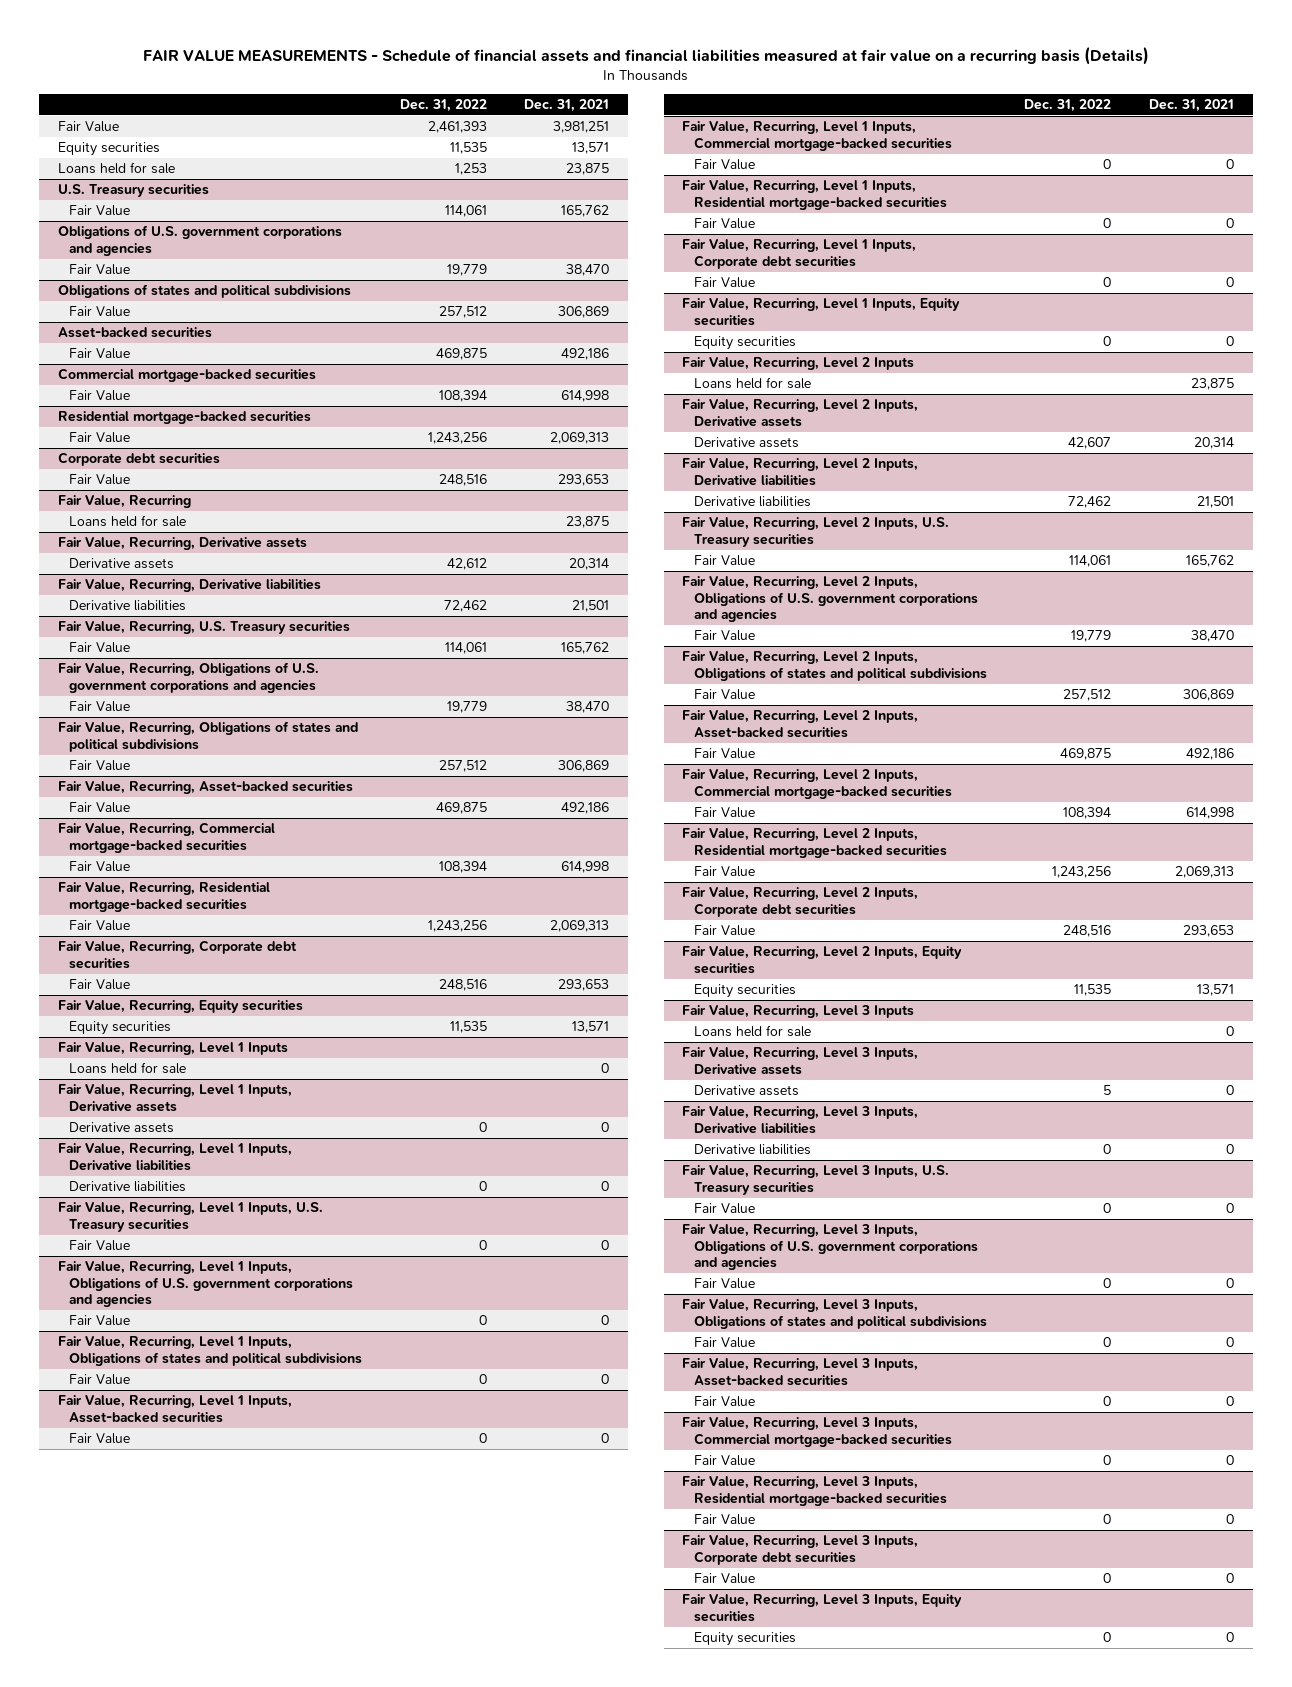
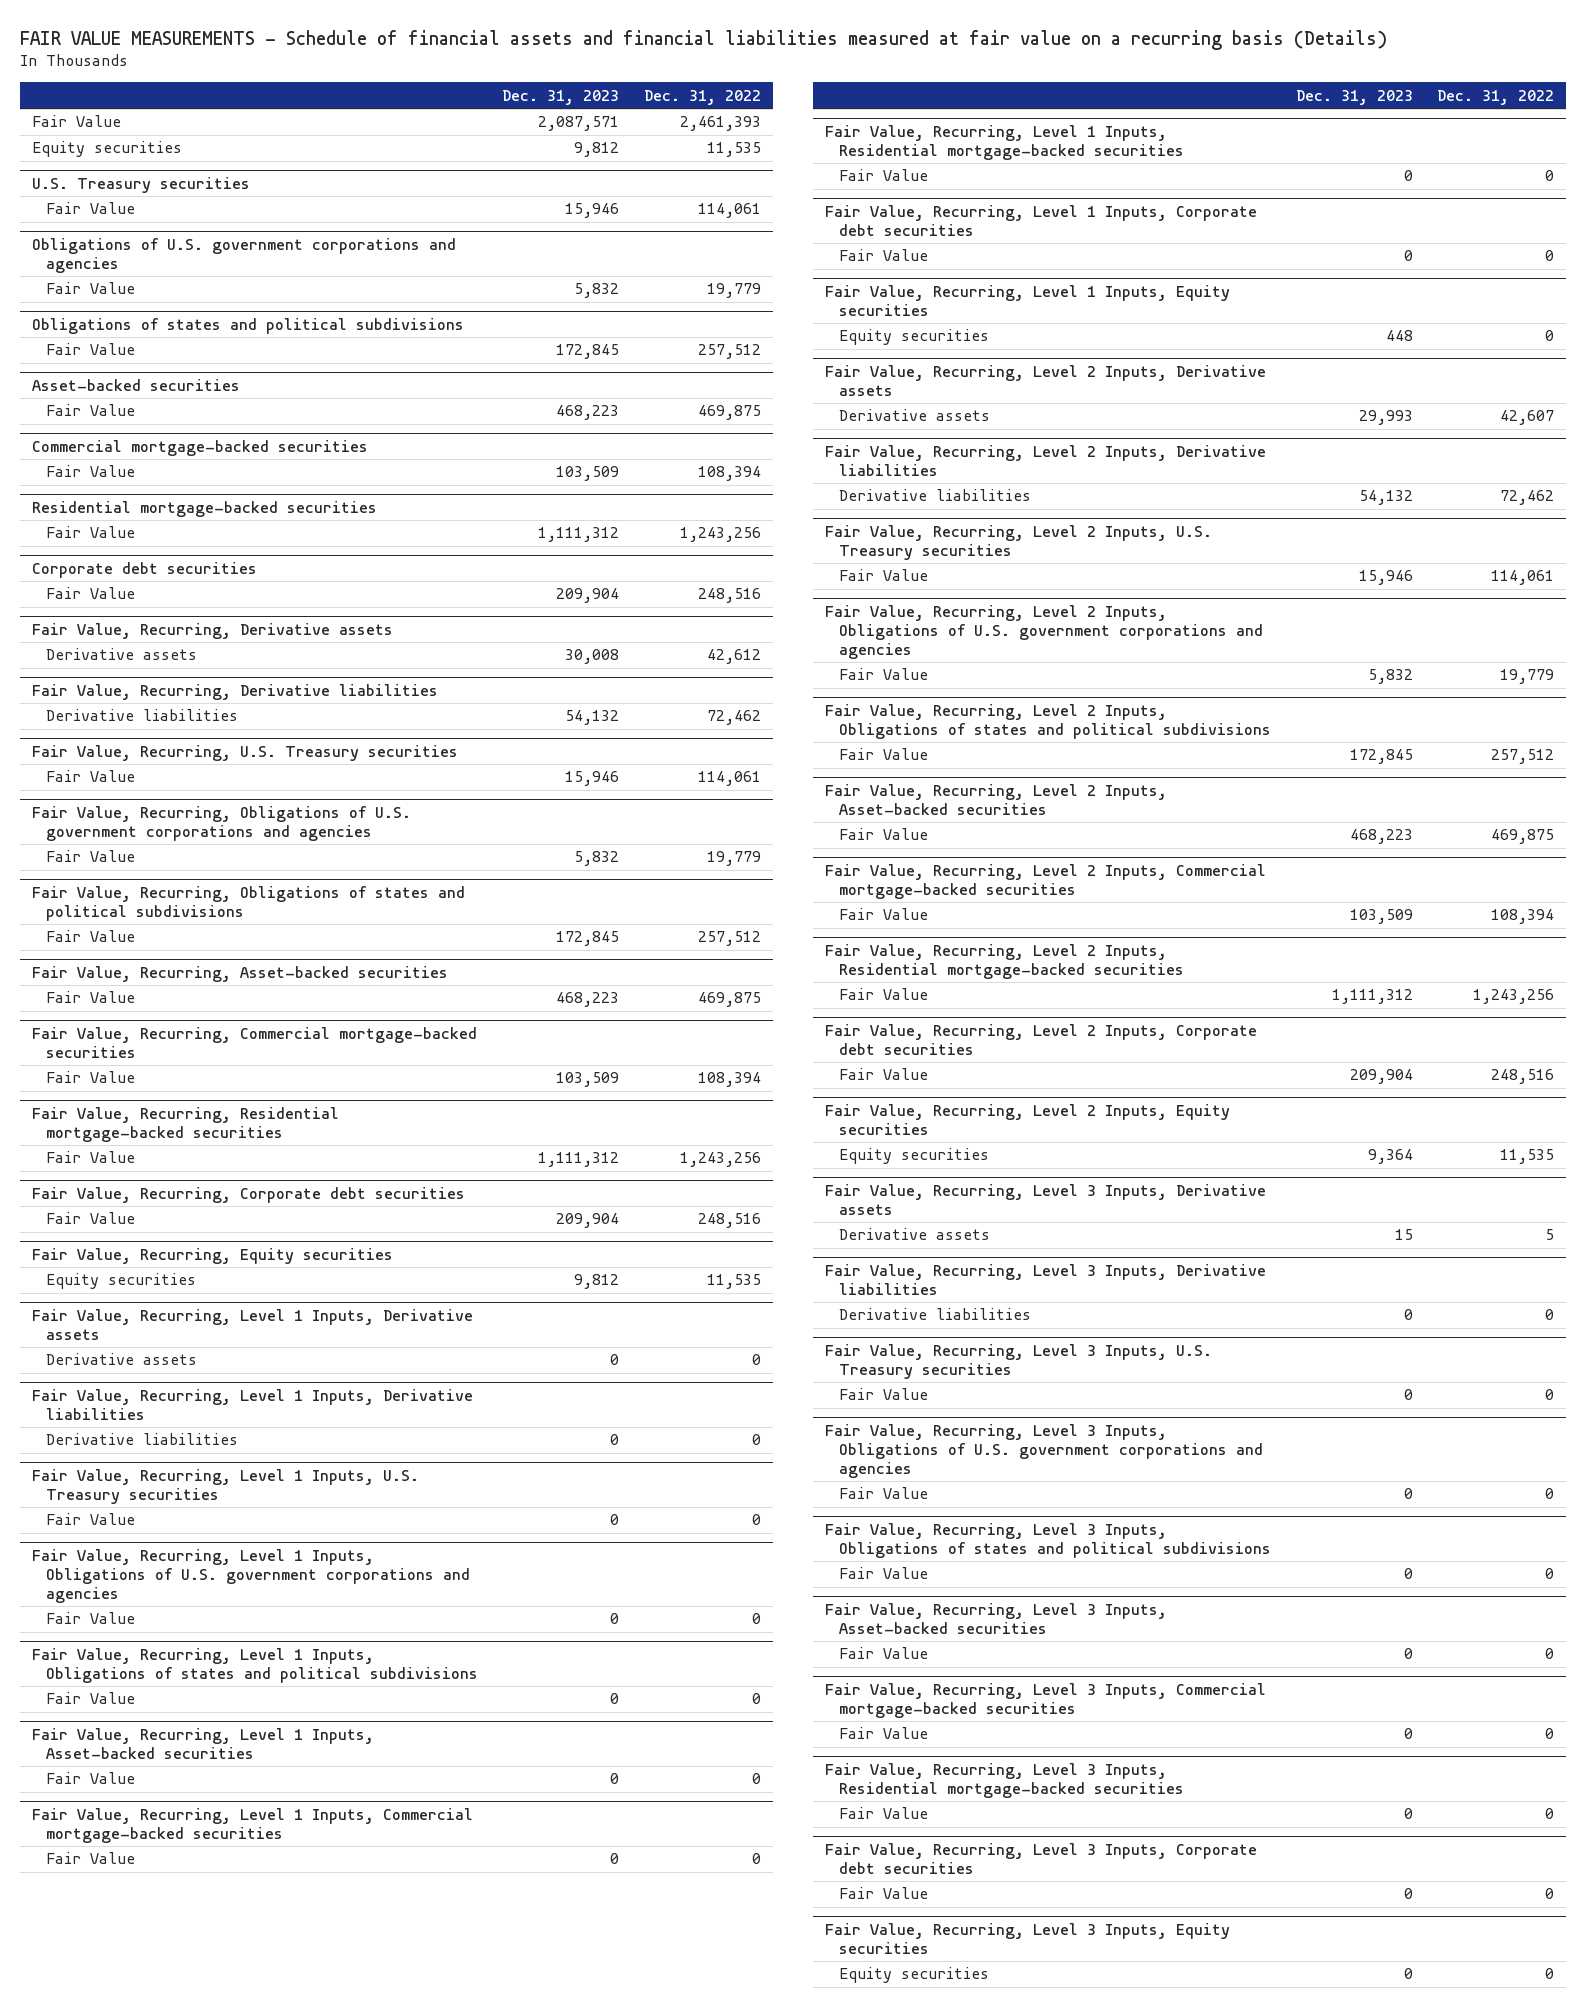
- | Dec. 31, 2022 | Dec. 31, 2021
+ | Dec. 31, 2023 | Dec. 31, 2022
- Loans held for sale | 1,253 | 23,875
- Fair Value, Recurring
- Loans held for sale | | 23,875
- Fair Value, Recurring, Level 1 Inputs
- Loans held for sale | | 0
- Fair Value, Recurring, Level 2 Inputs
- Loans held for sale | | 23,875
- Fair Value, Recurring, Level 3 Inputs
- Loans held for sale | | 0

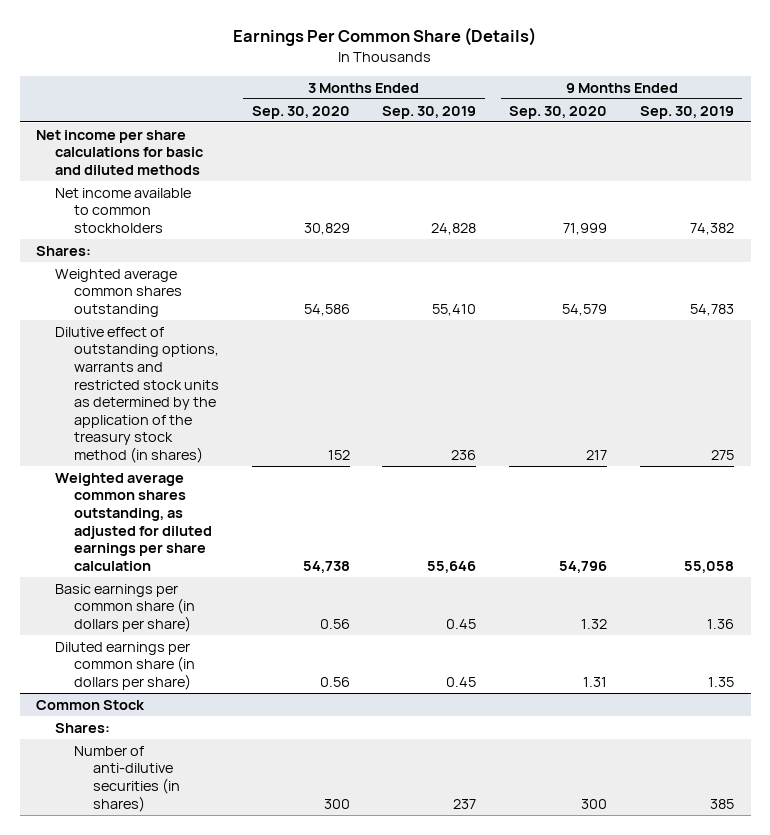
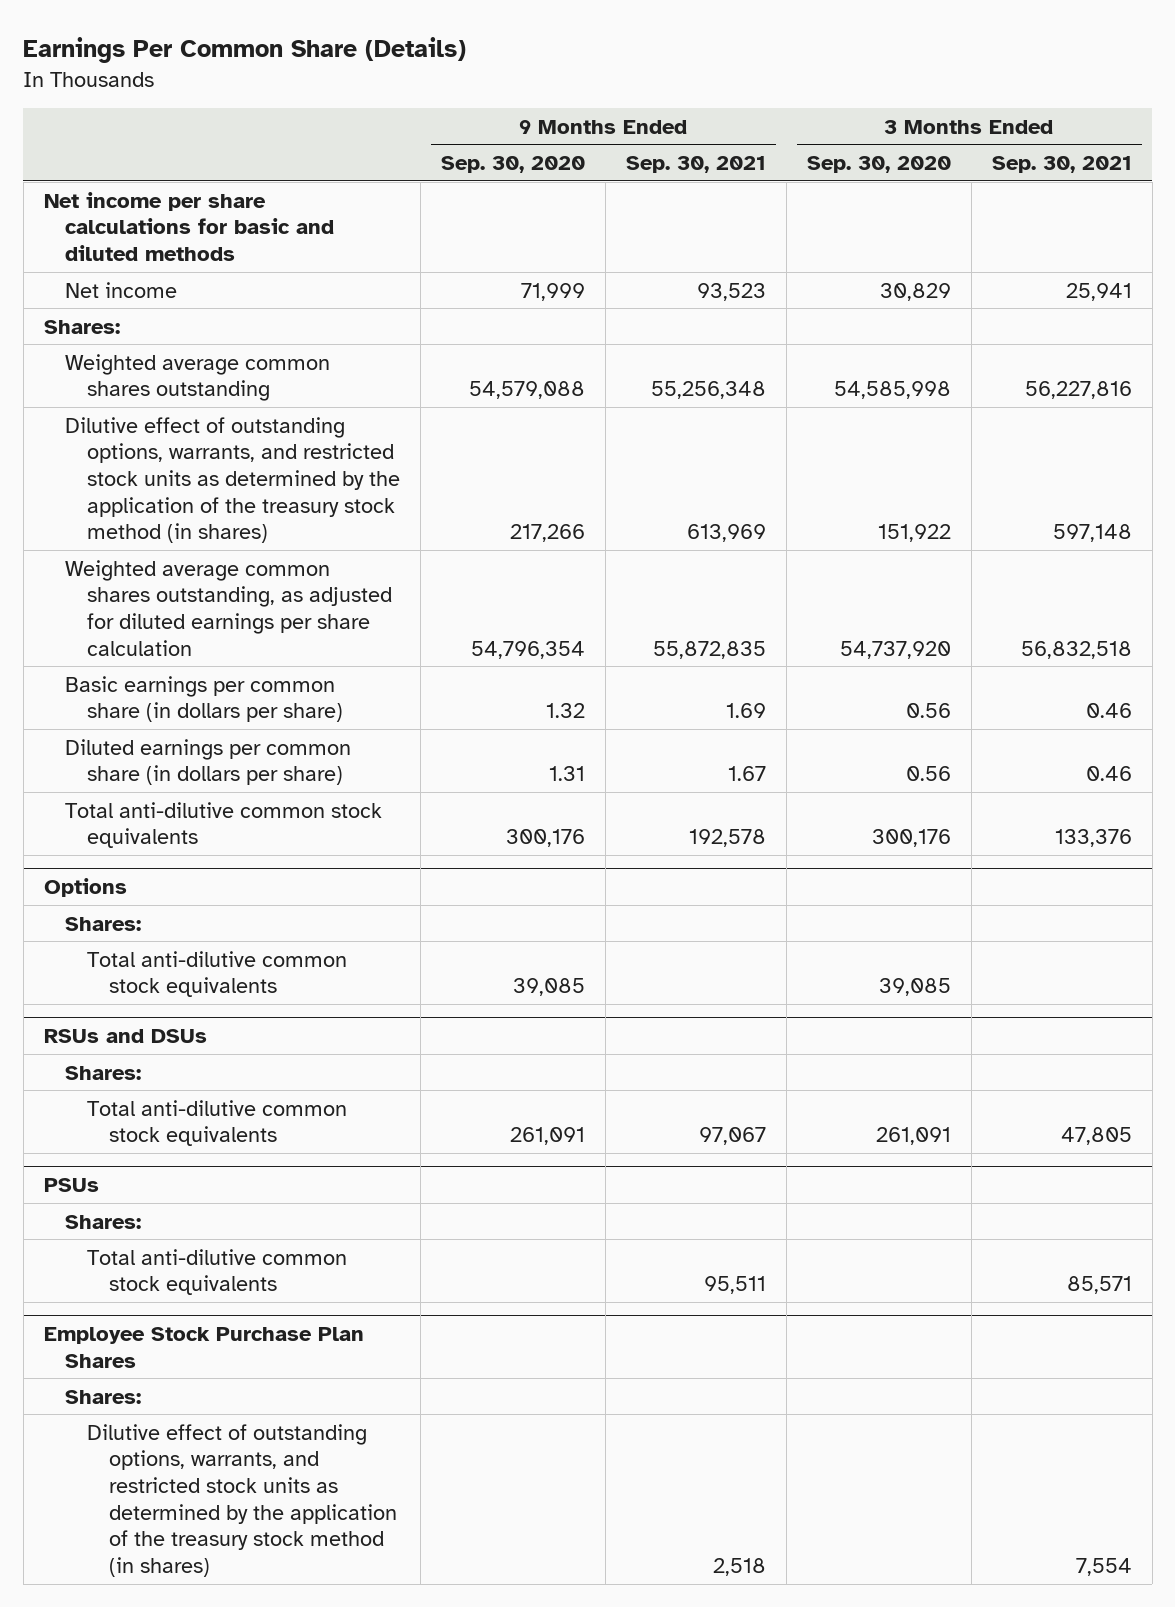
- | 3 Months Ended Sep. 30, 2020 | 3 Months Ended Sep. 30, 2019 | 9 Months Ended Sep. 30, 2020 | 9 Months Ended Sep. 30, 2019
+ | 9 Months Ended Sep. 30, 2020 | 9 Months Ended Sep. 30, 2021 | 3 Months Ended Sep. 30, 2020 | 3 Months Ended Sep. 30, 2021
- Net income available to common stockholders | 30,829 | 24,828 | 71,999 | 74,382
+ Net income | 71,999 | 93,523 | 30,829 | 25,941
- Weighted average common shares outstanding | 54,586 | 55,410 | 54,579 | 54,783
- Dilutive effect of outstanding options, warrants and restricted stock units as determined by the application of the treasury stock method (in shares) | 152 | 236 | 217 | 275
- Weighted average common shares outstanding, as adjusted for diluted earnings per share calculation | 54,738 | 55,646 | 54,796 | 55,058
+ Weighted average common shares outstanding | 54,579,088 | 55,256,348 | 54,585,998 | 56,227,816
+ Dilutive effect of outstanding options, warrants, and restricted stock units as determined by the application of the treasury stock method (in shares) | 217,266 | 613,969 | 151,922 | 597,148
+ Weighted average common shares outstanding, as adjusted for diluted earnings per share calculation | 54,796,354 | 55,872,835 | 54,737,920 | 56,832,518
- Common Stock
+ Total anti-dilutive common stock equivalents | 300,176 | 192,578 | 300,176 | 133,376
+ Options
- Number of anti-dilutive securities (in shares) | 300 | 237 | 300 | 385
+ Total anti-dilutive common stock equivalents | 39,085 | | 39,085 |
+ RSUs and DSUs
+ Shares:
+ Total anti-dilutive common stock equivalents | 261,091 | 97,067 | 261,091 | 47,805
+ PSUs
+ Shares:
+ Total anti-dilutive common stock equivalents | | 95,511 | | 85,571
+ Employee Stock Purchase Plan Shares
+ Shares:
+ Dilutive effect of outstanding options, warrants, and restricted stock units as determined by the application of the treasury stock method (in shares) | | 2,518 | | 7,554

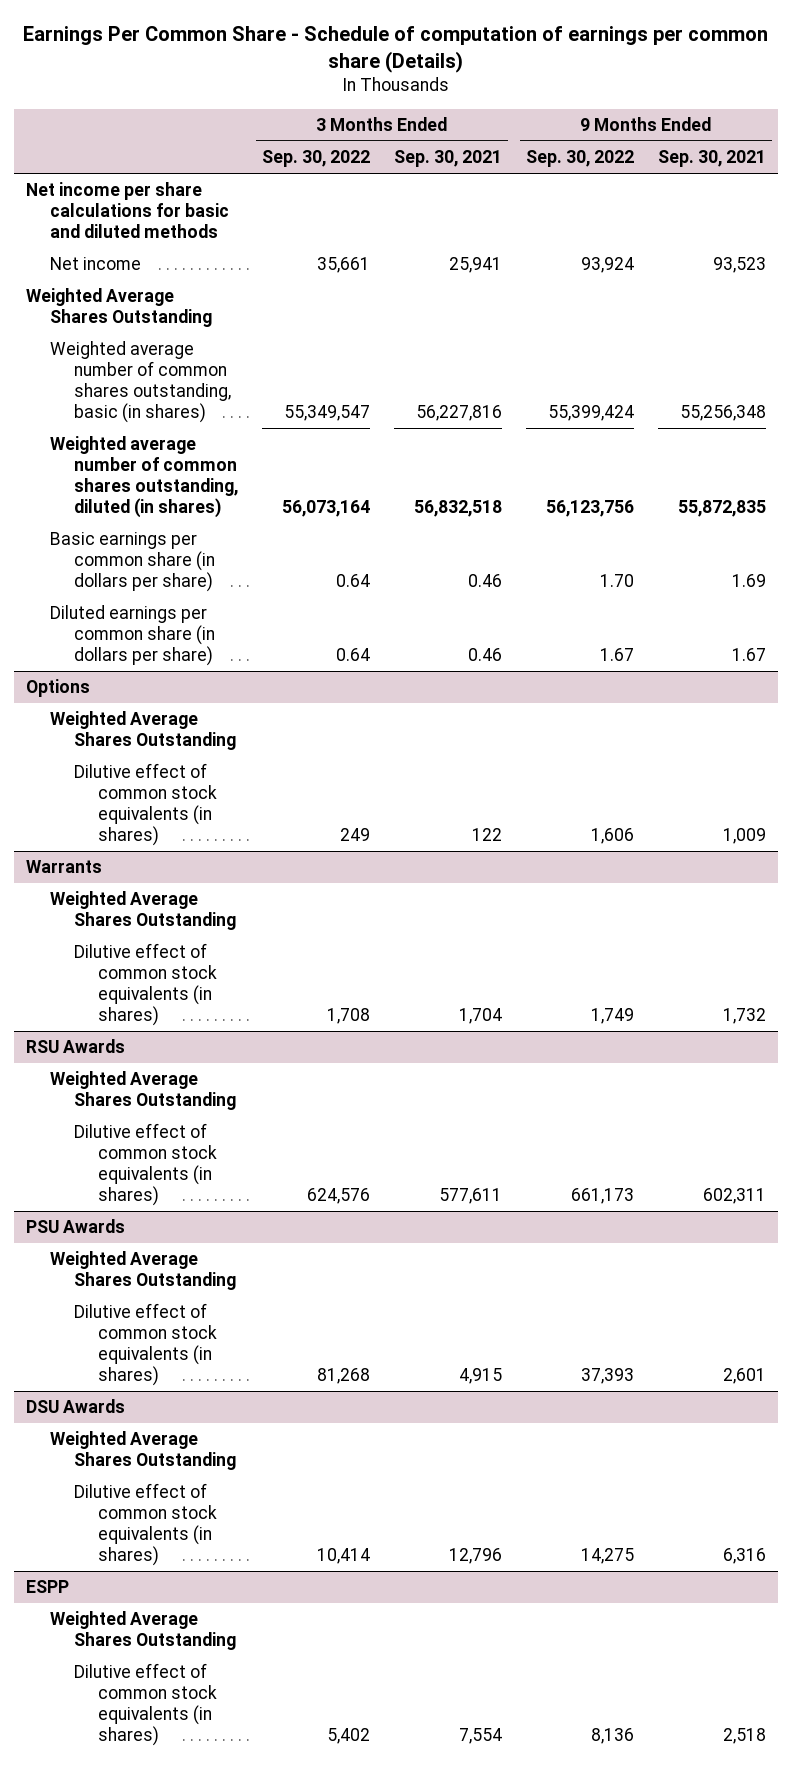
- Earnings Per Common Share (Details)
+ Earnings Per Common Share - Schedule of computation of earnings per common share (Details)
- | 9 Months Ended Sep. 30, 2020 | 9 Months Ended Sep. 30, 2021 | 3 Months Ended Sep. 30, 2020 | 3 Months Ended Sep. 30, 2021
+ | 3 Months Ended Sep. 30, 2022 | 3 Months Ended Sep. 30, 2021 | 9 Months Ended Sep. 30, 2022 | 9 Months Ended Sep. 30, 2021
- Shares:
- Weighted average common shares outstanding | 54,579,088 | 55,256,348 | 54,585,998 | 56,227,816
- Dilutive effect of outstanding options, warrants, and restricted stock units as determined by the application of the treasury stock method (in shares) | 217,266 | 613,969 | 151,922 | 597,148
- Weighted average common shares outstanding, as adjusted for diluted earnings per share calculation | 54,796,354 | 55,872,835 | 54,737,920 | 56,832,518
+ Weighted Average Shares Outstanding
+ Weighted average number of common shares outstanding, basic (in shares) | 55,349,547 | 56,227,816 | 55,399,424 | 55,256,348
+ Weighted average number of common shares outstanding, diluted (in shares) | 56,073,164 | 56,832,518 | 56,123,756 | 55,872,835
- Total anti-dilutive common stock equivalents | 300,176 | 192,578 | 300,176 | 133,376
@ Options
- Shares:
- Total anti-dilutive common stock equivalents | 39,085 | | 39,085 |
- RSUs and DSUs
- Shares:
- Total anti-dilutive common stock equivalents | 261,091 | 97,067 | 261,091 | 47,805
- PSUs
- Shares:
- Total anti-dilutive common stock equivalents | | 95,511 | | 85,571
- Employee Stock Purchase Plan Shares
- Shares:
- Dilutive effect of outstanding options, warrants, and restricted stock units as determined by the application of the treasury stock method (in shares) | | 2,518 | | 7,554
@ Options
+ Weighted Average Shares Outstanding
+ Dilutive effect of common stock equivalents (in shares) | 249 | 122 | 1,606 | 1,009
+ Warrants
+ Weighted Average Shares Outstanding
+ Dilutive effect of common stock equivalents (in shares) | 1,708 | 1,704 | 1,749 | 1,732
+ RSU Awards
+ Weighted Average Shares Outstanding
+ Dilutive effect of common stock equivalents (in shares) | 624,576 | 577,611 | 661,173 | 602,311
+ PSU Awards
+ Weighted Average Shares Outstanding
+ Dilutive effect of common stock equivalents (in shares) | 81,268 | 4,915 | 37,393 | 2,601
+ DSU Awards
+ Weighted Average Shares Outstanding
+ Dilutive effect of common stock equivalents (in shares) | 10,414 | 12,796 | 14,275 | 6,316
+ ESPP
+ Weighted Average Shares Outstanding
+ Dilutive effect of common stock equivalents (in shares) | 5,402 | 7,554 | 8,136 | 2,518

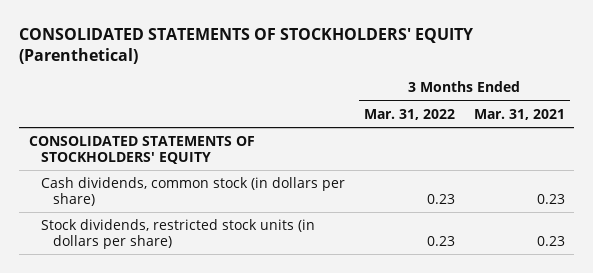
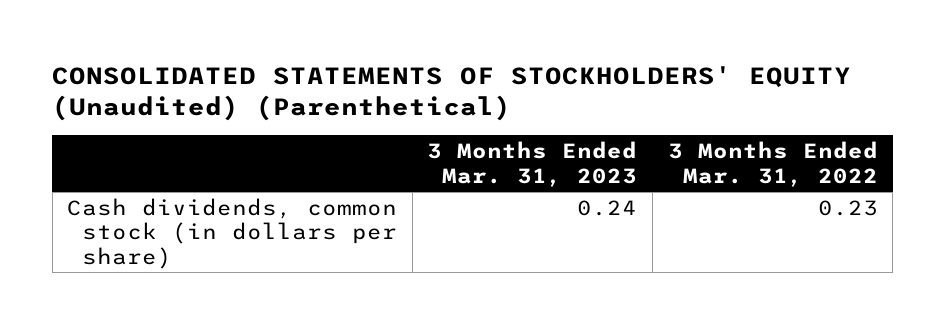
- CONSOLIDATED STATEMENTS OF STOCKHOLDERS' EQUITY (Parenthetical)
+ CONSOLIDATED STATEMENTS OF STOCKHOLDERS' EQUITY (Unaudited) (Parenthetical)
- | 3 Months Ended Mar. 31, 2022 | 3 Months Ended Mar. 31, 2021
+ | 3 Months Ended Mar. 31, 2023 | 3 Months Ended Mar. 31, 2022
- CONSOLIDATED STATEMENTS OF STOCKHOLDERS' EQUITY
- Stock dividends, restricted stock units (in dollars per share) | 0.23 | 0.23

